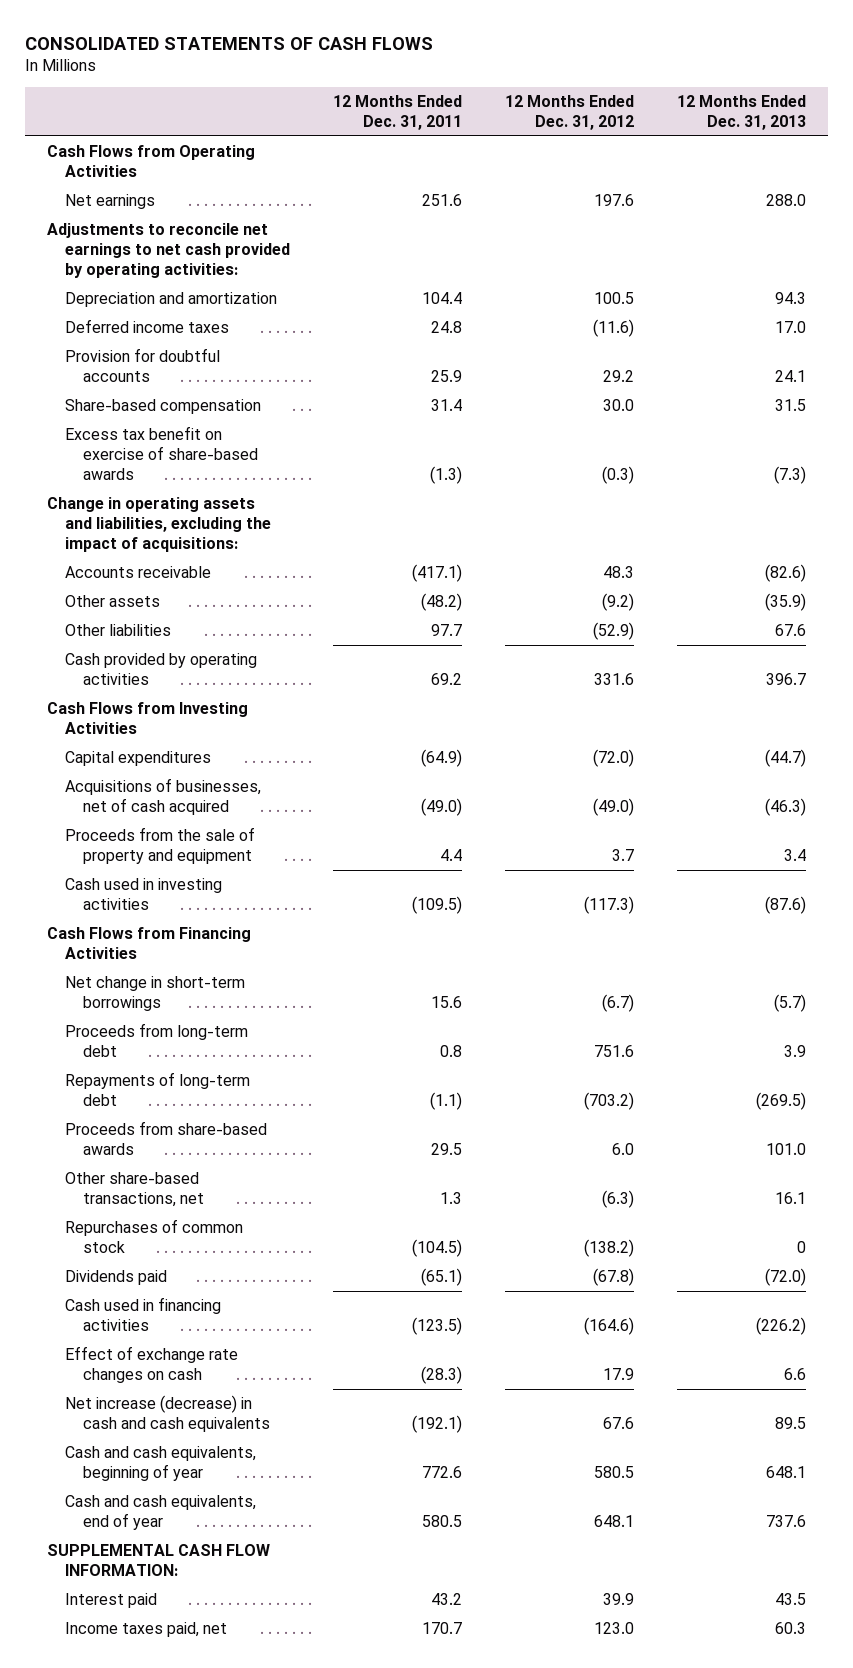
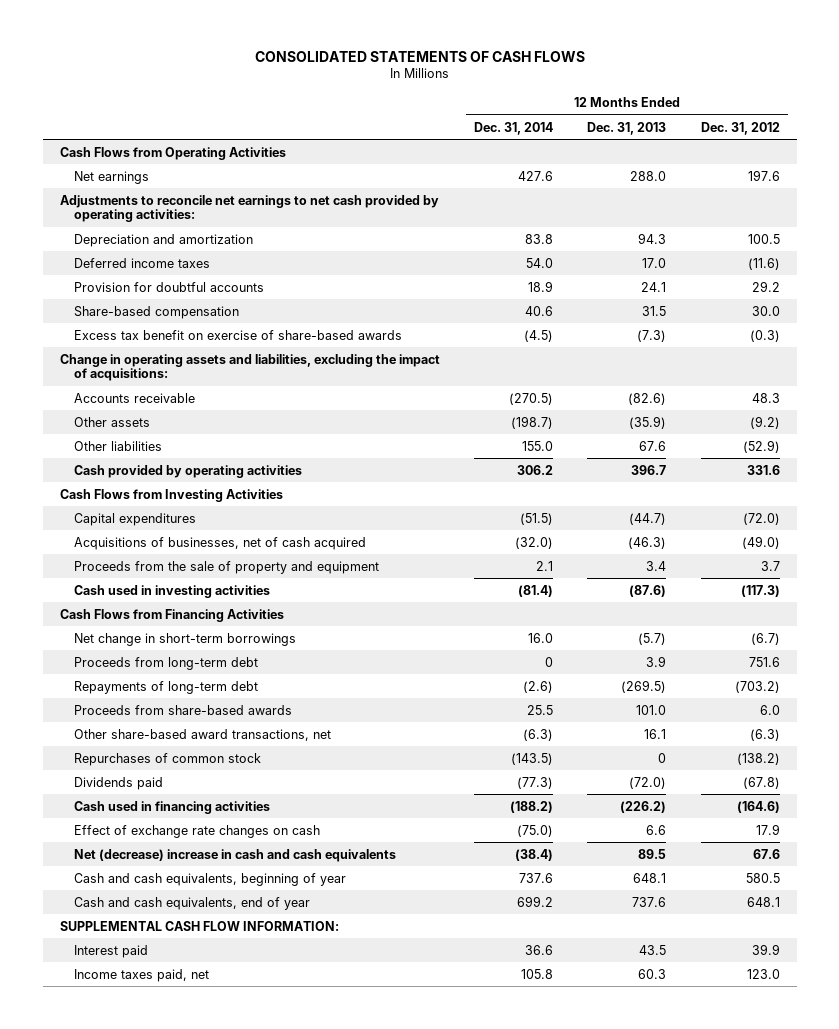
- | 12 Months Ended Dec. 31, 2011 | 12 Months Ended Dec. 31, 2012 | 12 Months Ended Dec. 31, 2013
+ | 12 Months Ended Dec. 31, 2014 | 12 Months Ended Dec. 31, 2013 | 12 Months Ended Dec. 31, 2012
- Other share-based transactions, net | 1.3 | (6.3) | 16.1
+ Other share-based award transactions, net | (6.3) | 16.1 | (6.3)
- Net increase (decrease) in cash and cash equivalents | (192.1) | 67.6 | 89.5
+ Net (decrease) increase in cash and cash equivalents | (38.4) | 89.5 | 67.6

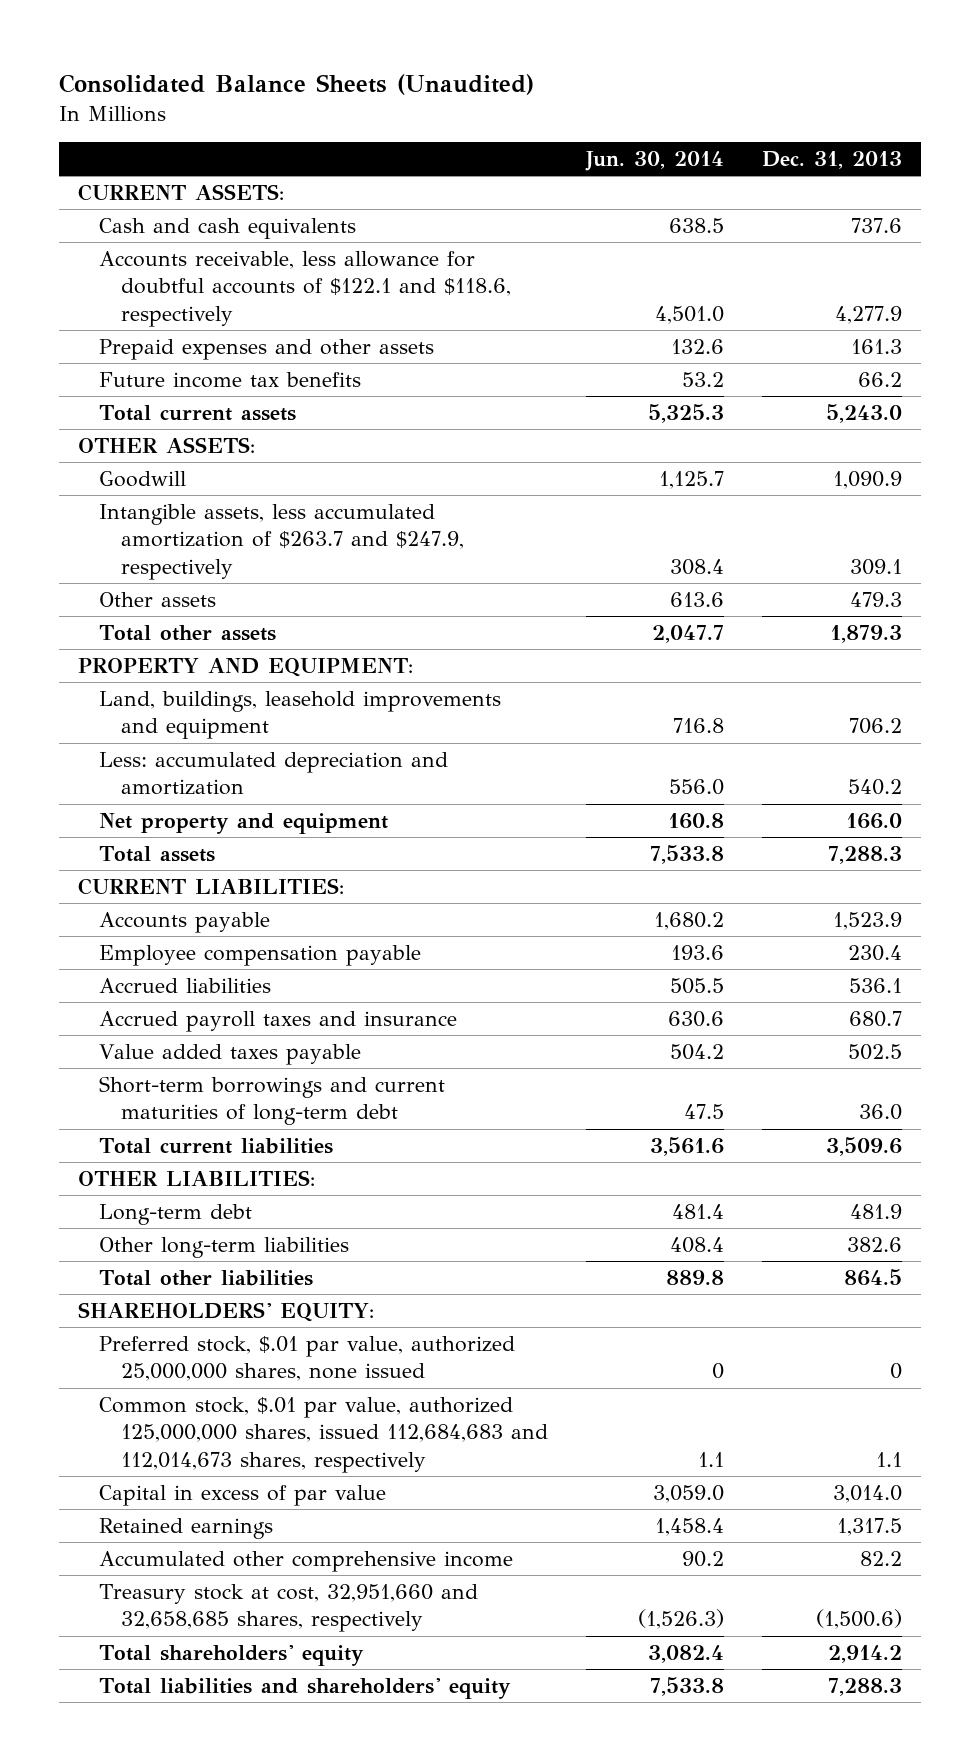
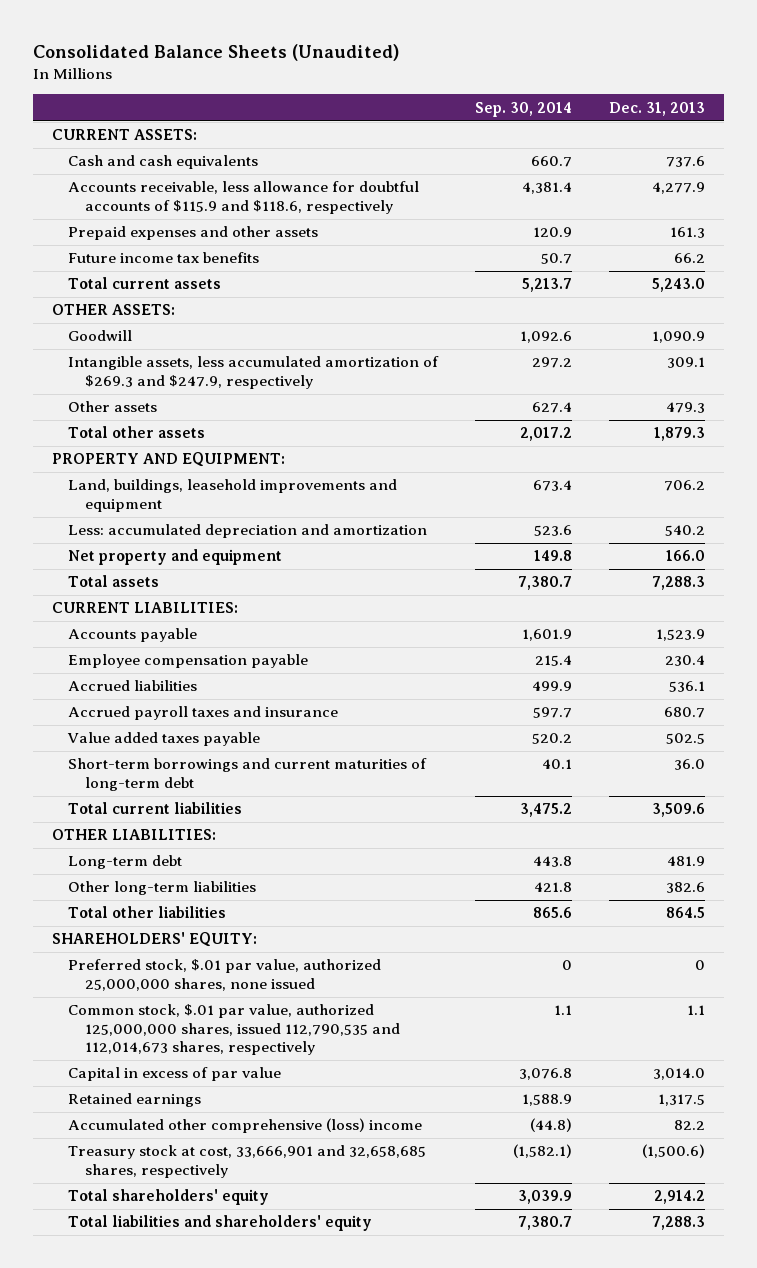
- | Jun. 30, 2014 | Dec. 31, 2013
+ | Sep. 30, 2014 | Dec. 31, 2013
- Accounts receivable, less allowance for doubtful accounts of $122.1 and $118.6, respectively | 4,501.0 | 4,277.9
+ Accounts receivable, less allowance for doubtful accounts of $115.9 and $118.6, respectively | 4,381.4 | 4,277.9
- Intangible assets, less accumulated amortization of $263.7 and $247.9, respectively | 308.4 | 309.1
+ Intangible assets, less accumulated amortization of $269.3 and $247.9, respectively | 297.2 | 309.1
- Common stock, $.01 par value, authorized 125,000,000 shares, issued 112,684,683 and 112,014,673 shares, respectively | 1.1 | 1.1
+ Common stock, $.01 par value, authorized 125,000,000 shares, issued 112,790,535 and 112,014,673 shares, respectively | 1.1 | 1.1
- Accumulated other comprehensive income | 90.2 | 82.2
- Treasury stock at cost, 32,951,660 and 32,658,685 shares, respectively | (1,526.3) | (1,500.6)
+ Accumulated other comprehensive (loss) income | (44.8) | 82.2
+ Treasury stock at cost, 33,666,901 and 32,658,685 shares, respectively | (1,582.1) | (1,500.6)

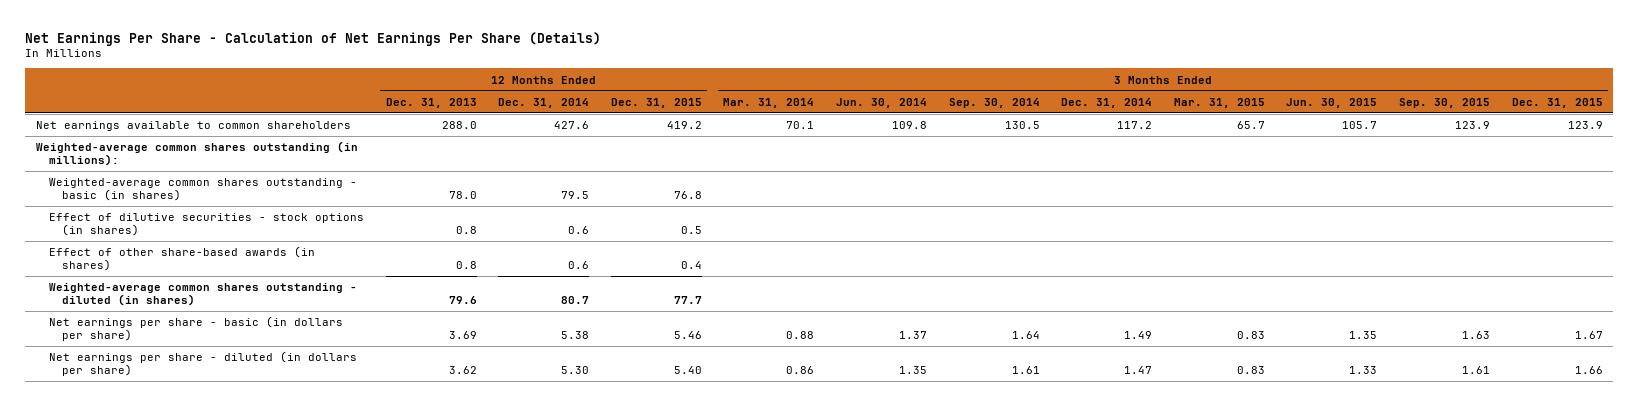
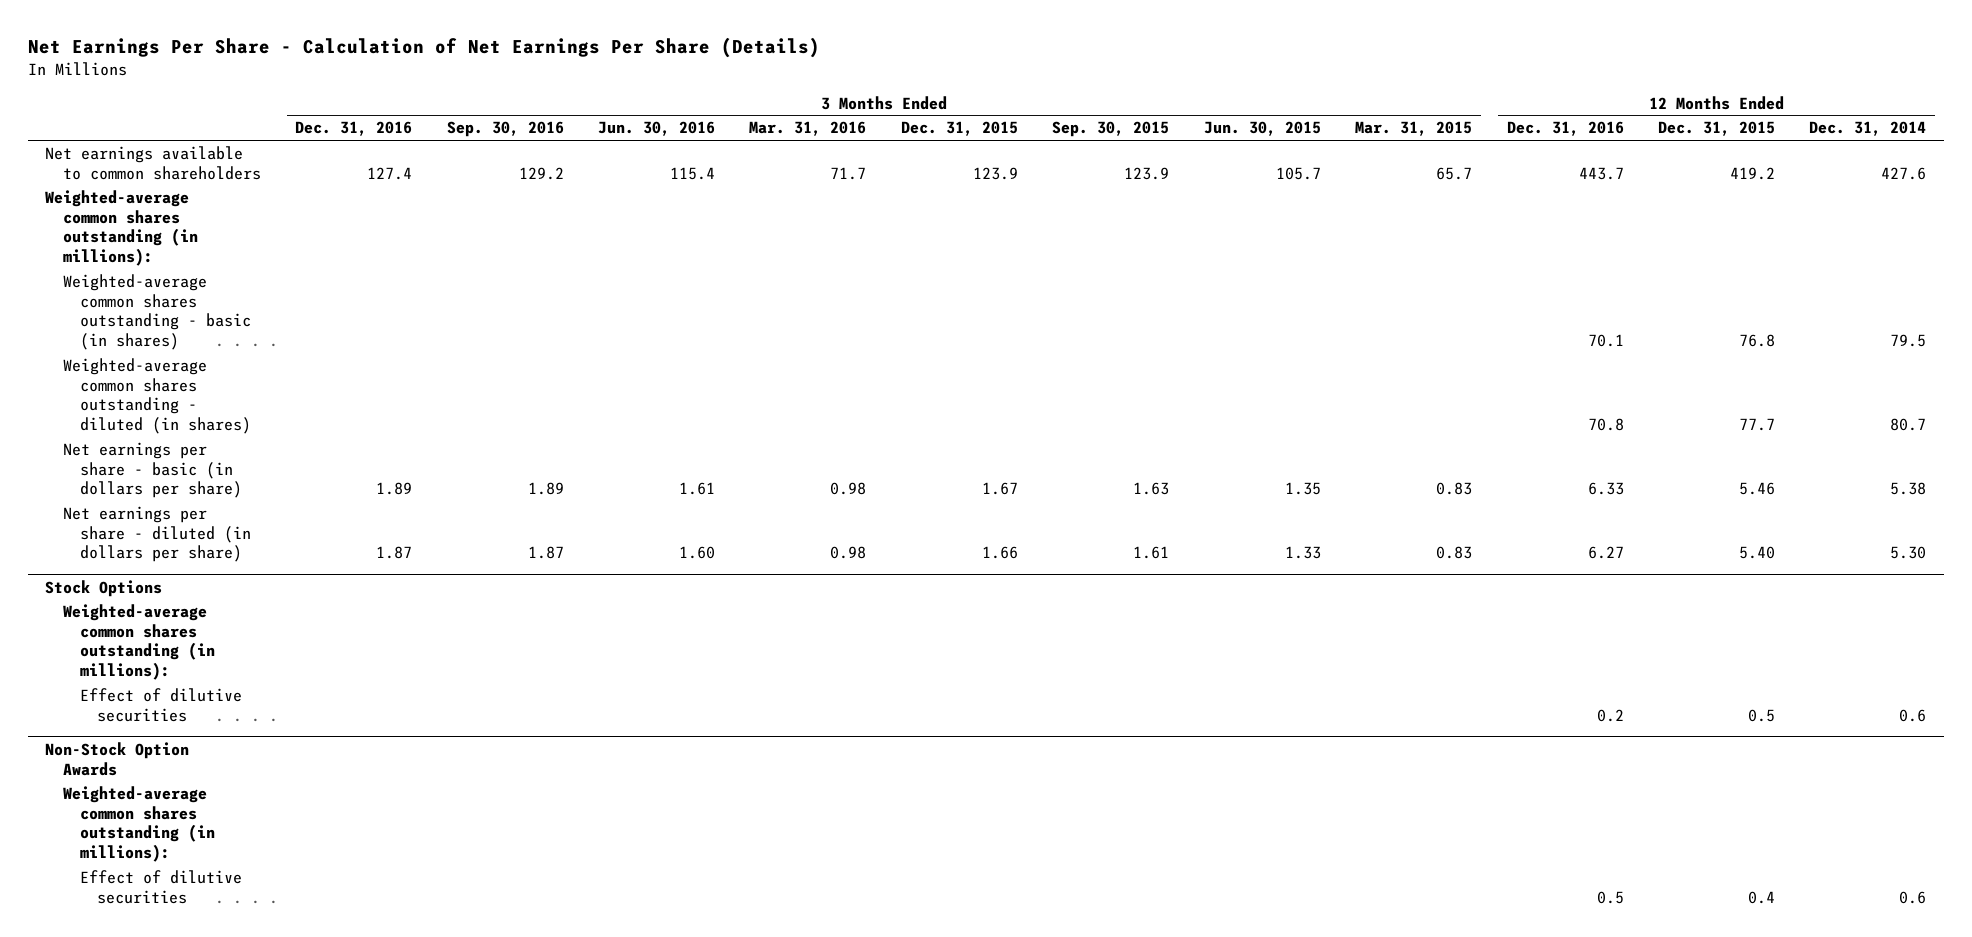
- | 12 Months Ended Dec. 31, 2013 | 12 Months Ended Dec. 31, 2014 | 12 Months Ended Dec. 31, 2015 | 3 Months Ended Mar. 31, 2014 | 3 Months Ended Jun. 30, 2014 | 3 Months Ended Sep. 30, 2014 | 3 Months Ended Dec. 31, 2014 | 3 Months Ended Mar. 31, 2015 | 3 Months Ended Jun. 30, 2015 | 3 Months Ended Sep. 30, 2015 | 3 Months Ended Dec. 31, 2015
+ | 3 Months Ended Dec. 31, 2016 | 3 Months Ended Sep. 30, 2016 | 3 Months Ended Jun. 30, 2016 | 3 Months Ended Mar. 31, 2016 | 3 Months Ended Dec. 31, 2015 | 3 Months Ended Sep. 30, 2015 | 3 Months Ended Jun. 30, 2015 | 3 Months Ended Mar. 31, 2015 | 12 Months Ended Dec. 31, 2016 | 12 Months Ended Dec. 31, 2015 | 12 Months Ended Dec. 31, 2014
- Effect of dilutive securities - stock options (in shares) | 0.8 | 0.6 | 0.5 | | | | | | | |
- Effect of other share-based awards (in shares) | 0.8 | 0.6 | 0.4 | | | | | | | |
+ Stock Options
+ Weighted-average common shares outstanding (in millions):
+ Effect of dilutive securities | | | | | | | | | 0.2 | 0.5 | 0.6
+ Non-Stock Option Awards
+ Weighted-average common shares outstanding (in millions):
+ Effect of dilutive securities | | | | | | | | | 0.5 | 0.4 | 0.6

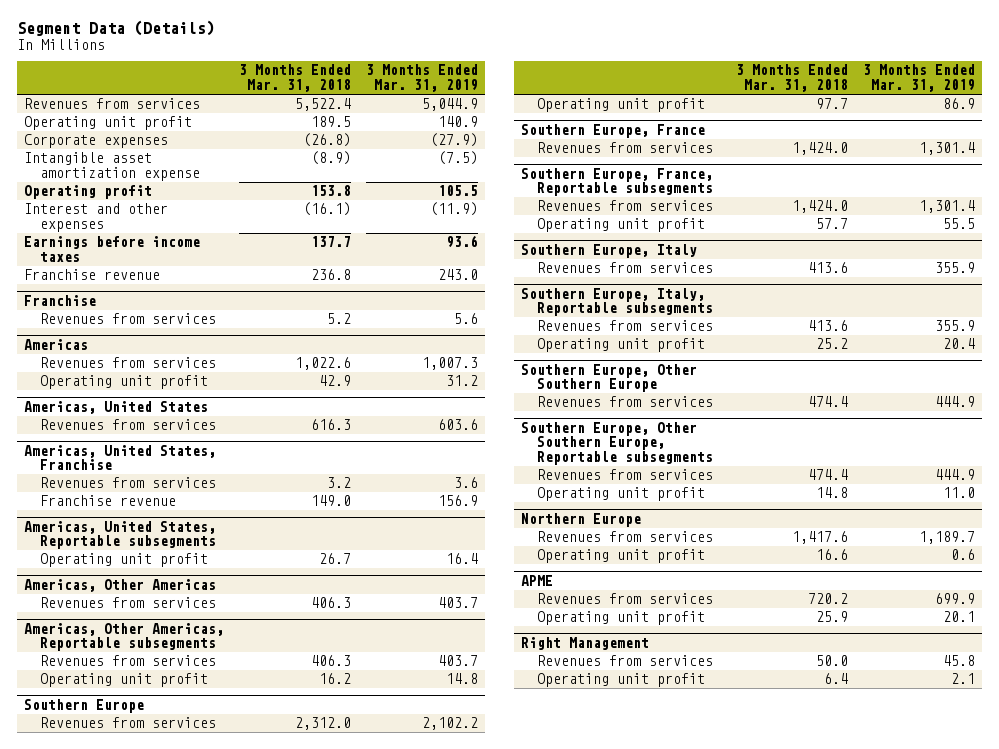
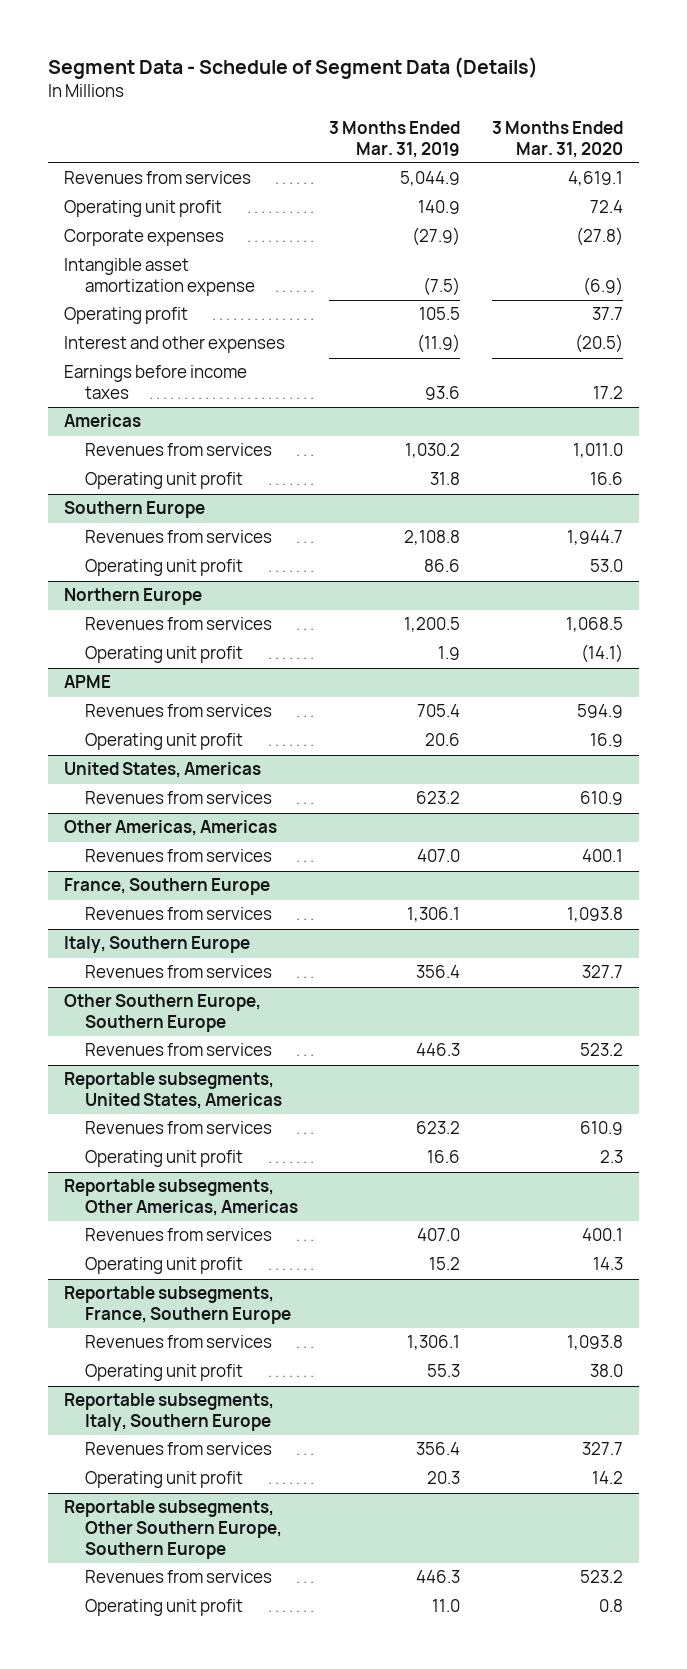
- Segment Data (Details)
+ Segment Data - Schedule of Segment Data (Details)
- | 3 Months Ended Mar. 31, 2018 | 3 Months Ended Mar. 31, 2019
+ | 3 Months Ended Mar. 31, 2019 | 3 Months Ended Mar. 31, 2020
- Franchise revenue | 236.8 | 243.0
- Franchise
- Revenues from services | 5.2 | 5.6
@ Americas
- Revenues from services | 1,022.6 | 1,007.3
- Operating unit profit | 42.9 | 31.2
- Americas, United States
- Revenues from services | 616.3 | 603.6
- Americas, United States, Franchise
- Revenues from services | 3.2 | 3.6
- Franchise revenue | 149.0 | 156.9
- Americas, United States, Reportable subsegments
- Operating unit profit | 26.7 | 16.4
- Americas, Other Americas
- Revenues from services | 406.3 | 403.7
- Americas, Other Americas, Reportable subsegments
- Revenues from services | 406.3 | 403.7
- Operating unit profit | 16.2 | 14.8
@ Americas
+ Revenues from services | 1,030.2 | 1,011.0
+ Operating unit profit | 31.8 | 16.6
@ Southern Europe
- Revenues from services | 2,312.0 | 2,102.2
- Operating unit profit | 97.7 | 86.9
- Southern Europe, France
- Revenues from services | 1,424.0 | 1,301.4
- Southern Europe, France, Reportable subsegments
- Revenues from services | 1,424.0 | 1,301.4
- Operating unit profit | 57.7 | 55.5
- Southern Europe, Italy
- Revenues from services | 413.6 | 355.9
- Southern Europe, Italy, Reportable subsegments
- Revenues from services | 413.6 | 355.9
- Operating unit profit | 25.2 | 20.4
- Southern Europe, Other Southern Europe
- Revenues from services | 474.4 | 444.9
- Southern Europe, Other Southern Europe, Reportable subsegments
- Revenues from services | 474.4 | 444.9
- Operating unit profit | 14.8 | 11.0
@ Southern Europe
+ Revenues from services | 2,108.8 | 1,944.7
+ Operating unit profit | 86.6 | 53.0
@ Northern Europe
- Revenues from services | 1,417.6 | 1,189.7
- Operating unit profit | 16.6 | 0.6
+ Revenues from services | 1,200.5 | 1,068.5
+ Operating unit profit | 1.9 | (14.1)
@ APME
- Revenues from services | 720.2 | 699.9
- Operating unit profit | 25.9 | 20.1
- Right Management
- Revenues from services | 50.0 | 45.8
- Operating unit profit | 6.4 | 2.1
@ APME
+ Revenues from services | 705.4 | 594.9
+ Operating unit profit | 20.6 | 16.9
+ United States, Americas
+ Revenues from services | 623.2 | 610.9
+ Other Americas, Americas
+ Revenues from services | 407.0 | 400.1
+ France, Southern Europe
+ Revenues from services | 1,306.1 | 1,093.8
+ Italy, Southern Europe
+ Revenues from services | 356.4 | 327.7
+ Other Southern Europe, Southern Europe
+ Revenues from services | 446.3 | 523.2
+ Reportable subsegments, United States, Americas
+ Revenues from services | 623.2 | 610.9
+ Operating unit profit | 16.6 | 2.3
+ Reportable subsegments, Other Americas, Americas
+ Revenues from services | 407.0 | 400.1
+ Operating unit profit | 15.2 | 14.3
+ Reportable subsegments, France, Southern Europe
+ Revenues from services | 1,306.1 | 1,093.8
+ Operating unit profit | 55.3 | 38.0
+ Reportable subsegments, Italy, Southern Europe
+ Revenues from services | 356.4 | 327.7
+ Operating unit profit | 20.3 | 14.2
+ Reportable subsegments, Other Southern Europe, Southern Europe
+ Revenues from services | 446.3 | 523.2
+ Operating unit profit | 11.0 | 0.8

